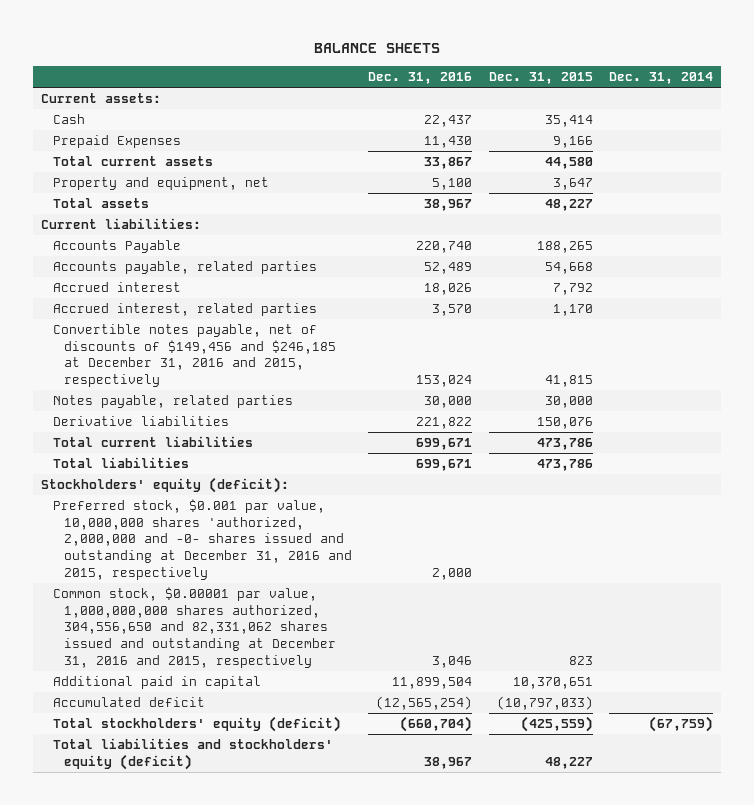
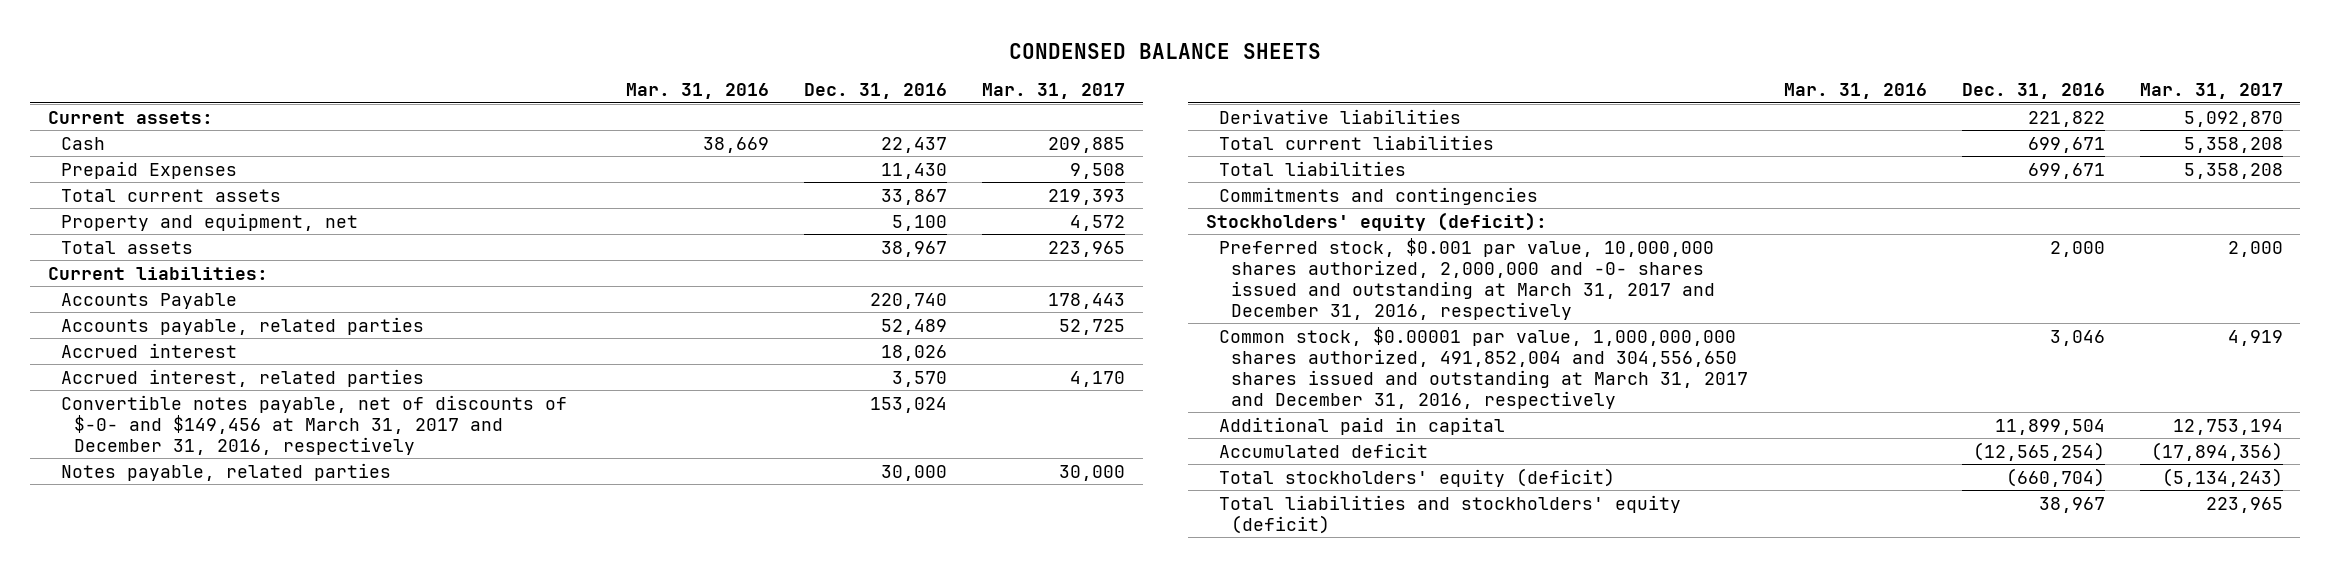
- BALANCE SHEETS
+ CONDENSED BALANCE SHEETS
- | Dec. 31, 2016 | Dec. 31, 2015 | Dec. 31, 2014
+ | Mar. 31, 2016 | Dec. 31, 2016 | Mar. 31, 2017
- Convertible notes payable, net of discounts of $149,456 and $246,185 at December 31, 2016 and 2015, respectively | 153,024 | 41,815 |
+ Convertible notes payable, net of discounts of $-0- and $149,456 at March 31, 2017 and December 31, 2016, respectively | | 153,024 |
+ Commitments and contingencies
- Preferred stock, $0.001 par value, 10,000,000 shares 'authorized, 2,000,000 and -0- shares issued and outstanding at December 31, 2016 and 2015, respectively | 2,000 | |
- Common stock, $0.00001 par value, 1,000,000,000 shares authorized, 304,556,650 and 82,331,062 shares issued and outstanding at December 31, 2016 and 2015, respectively | 3,046 | 823 |
+ Preferred stock, $0.001 par value, 10,000,000 shares authorized, 2,000,000 and -0- shares issued and outstanding at March 31, 2017 and December 31, 2016, respectively | | 2,000 | 2,000
+ Common stock, $0.00001 par value, 1,000,000,000 shares authorized, 491,852,004 and 304,556,650 shares issued and outstanding at March 31, 2017 and December 31, 2016, respectively | | 3,046 | 4,919

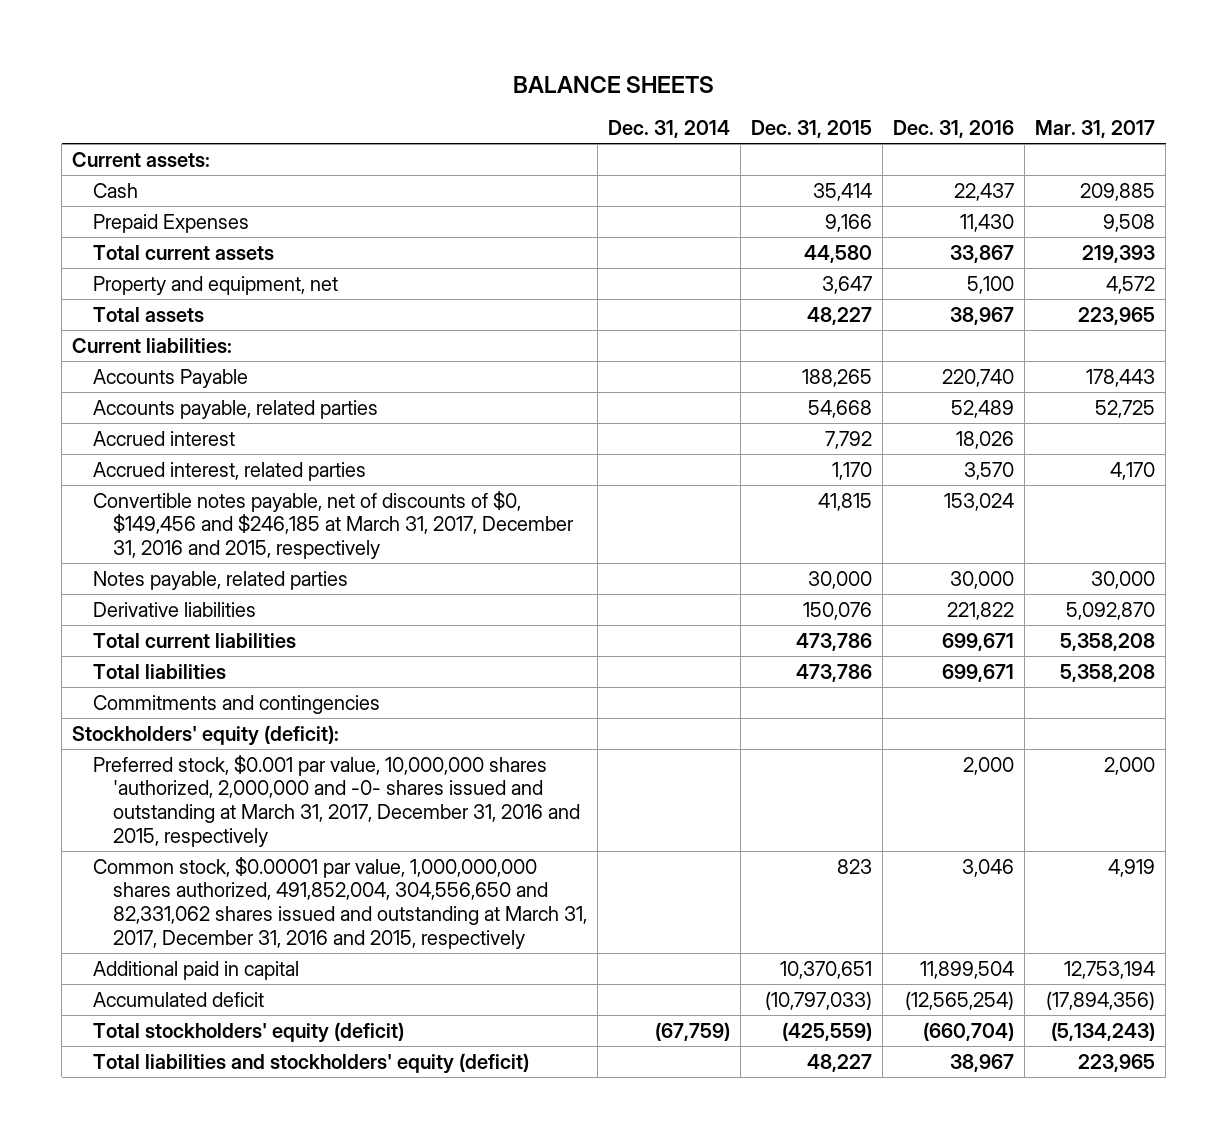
- CONDENSED BALANCE SHEETS
+ BALANCE SHEETS
- | Mar. 31, 2016 | Dec. 31, 2016 | Mar. 31, 2017
+ | Dec. 31, 2014 | Dec. 31, 2015 | Dec. 31, 2016 | Mar. 31, 2017
- Convertible notes payable, net of discounts of $-0- and $149,456 at March 31, 2017 and December 31, 2016, respectively | | 153,024 |
+ Convertible notes payable, net of discounts of $0, $149,456 and $246,185 at March 31, 2017, December 31, 2016 and 2015, respectively | | 41,815 | 153,024 |
- Preferred stock, $0.001 par value, 10,000,000 shares authorized, 2,000,000 and -0- shares issued and outstanding at March 31, 2017 and December 31, 2016, respectively | | 2,000 | 2,000
- Common stock, $0.00001 par value, 1,000,000,000 shares authorized, 491,852,004 and 304,556,650 shares issued and outstanding at March 31, 2017 and December 31, 2016, respectively | | 3,046 | 4,919
+ Preferred stock, $0.001 par value, 10,000,000 shares 'authorized, 2,000,000 and -0- shares issued and outstanding at March 31, 2017, December 31, 2016 and 2015, respectively | | | 2,000 | 2,000
+ Common stock, $0.00001 par value, 1,000,000,000 shares authorized, 491,852,004, 304,556,650 and 82,331,062 shares issued and outstanding at March 31, 2017, December 31, 2016 and 2015, respectively | | 823 | 3,046 | 4,919

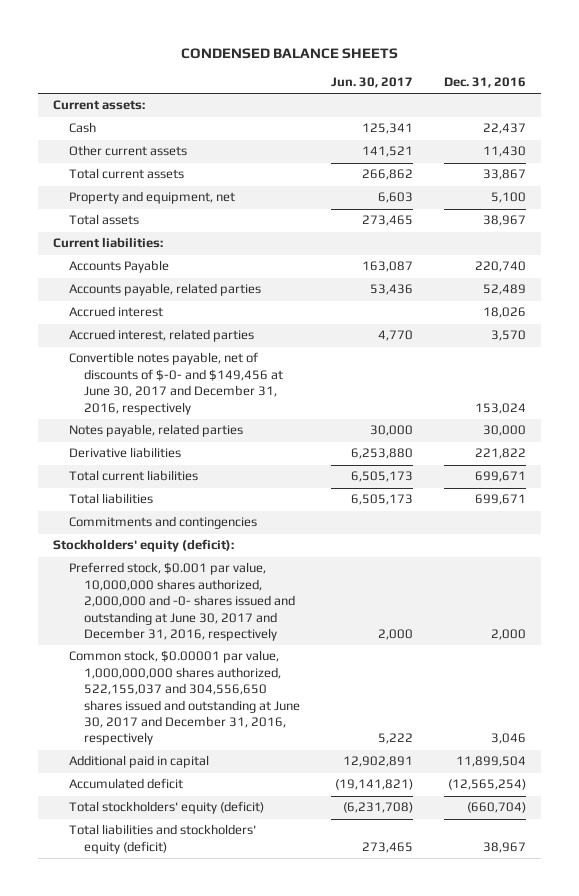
- BALANCE SHEETS
+ CONDENSED BALANCE SHEETS
- | Dec. 31, 2014 | Dec. 31, 2015 | Dec. 31, 2016 | Mar. 31, 2017
+ | Jun. 30, 2017 | Dec. 31, 2016
- Prepaid Expenses | | 9,166 | 11,430 | 9,508
+ Other current assets | 141,521 | 11,430
- Convertible notes payable, net of discounts of $0, $149,456 and $246,185 at March 31, 2017, December 31, 2016 and 2015, respectively | | 41,815 | 153,024 |
+ Convertible notes payable, net of discounts of $-0- and $149,456 at June 30, 2017 and December 31, 2016, respectively | | 153,024
- Preferred stock, $0.001 par value, 10,000,000 shares 'authorized, 2,000,000 and -0- shares issued and outstanding at March 31, 2017, December 31, 2016 and 2015, respectively | | | 2,000 | 2,000
- Common stock, $0.00001 par value, 1,000,000,000 shares authorized, 491,852,004, 304,556,650 and 82,331,062 shares issued and outstanding at March 31, 2017, December 31, 2016 and 2015, respectively | | 823 | 3,046 | 4,919
+ Preferred stock, $0.001 par value, 10,000,000 shares authorized, 2,000,000 and -0- shares issued and outstanding at June 30, 2017 and December 31, 2016, respectively | 2,000 | 2,000
+ Common stock, $0.00001 par value, 1,000,000,000 shares authorized, 522,155,037 and 304,556,650 shares issued and outstanding at June 30, 2017 and December 31, 2016, respectively | 5,222 | 3,046

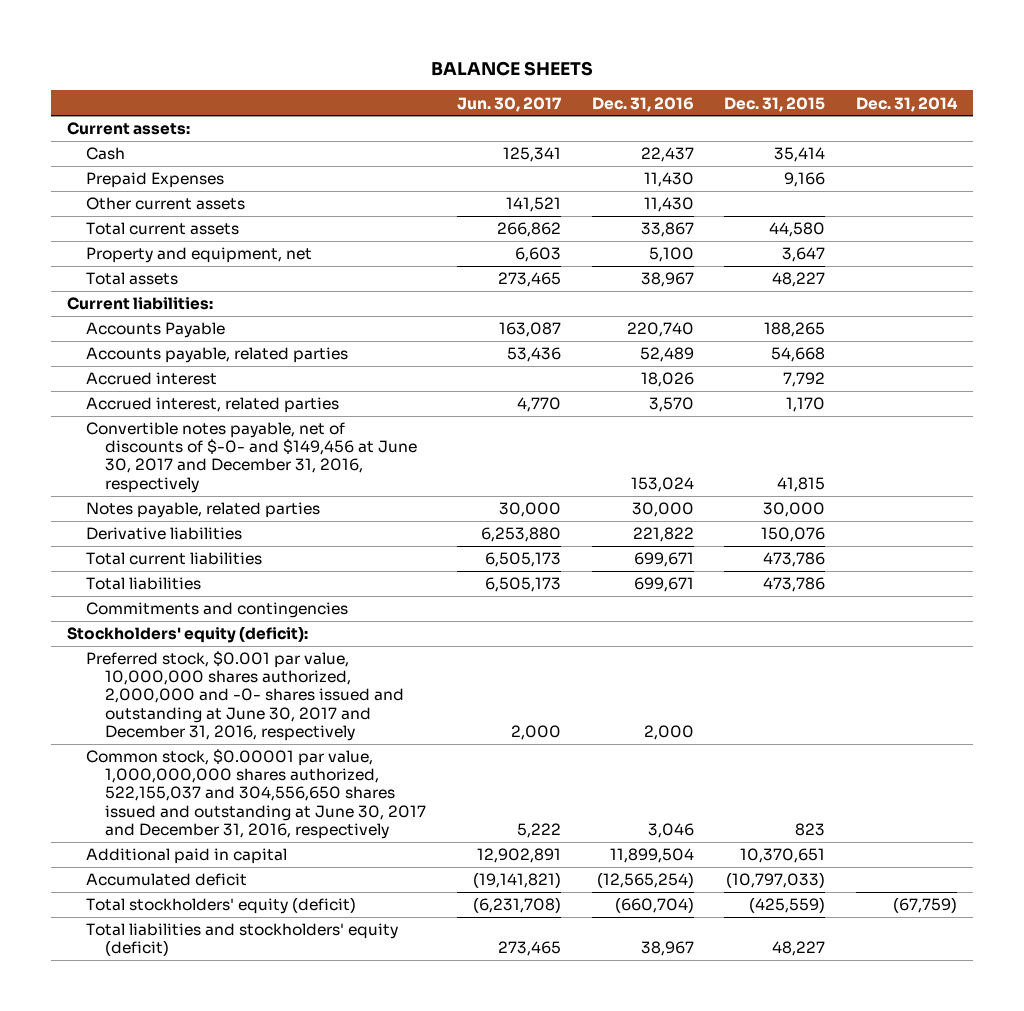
- CONDENSED BALANCE SHEETS
+ BALANCE SHEETS
- | Jun. 30, 2017 | Dec. 31, 2016
+ | Jun. 30, 2017 | Dec. 31, 2016 | Dec. 31, 2015 | Dec. 31, 2014
+ Prepaid Expenses | | 11,430 | 9,166 |

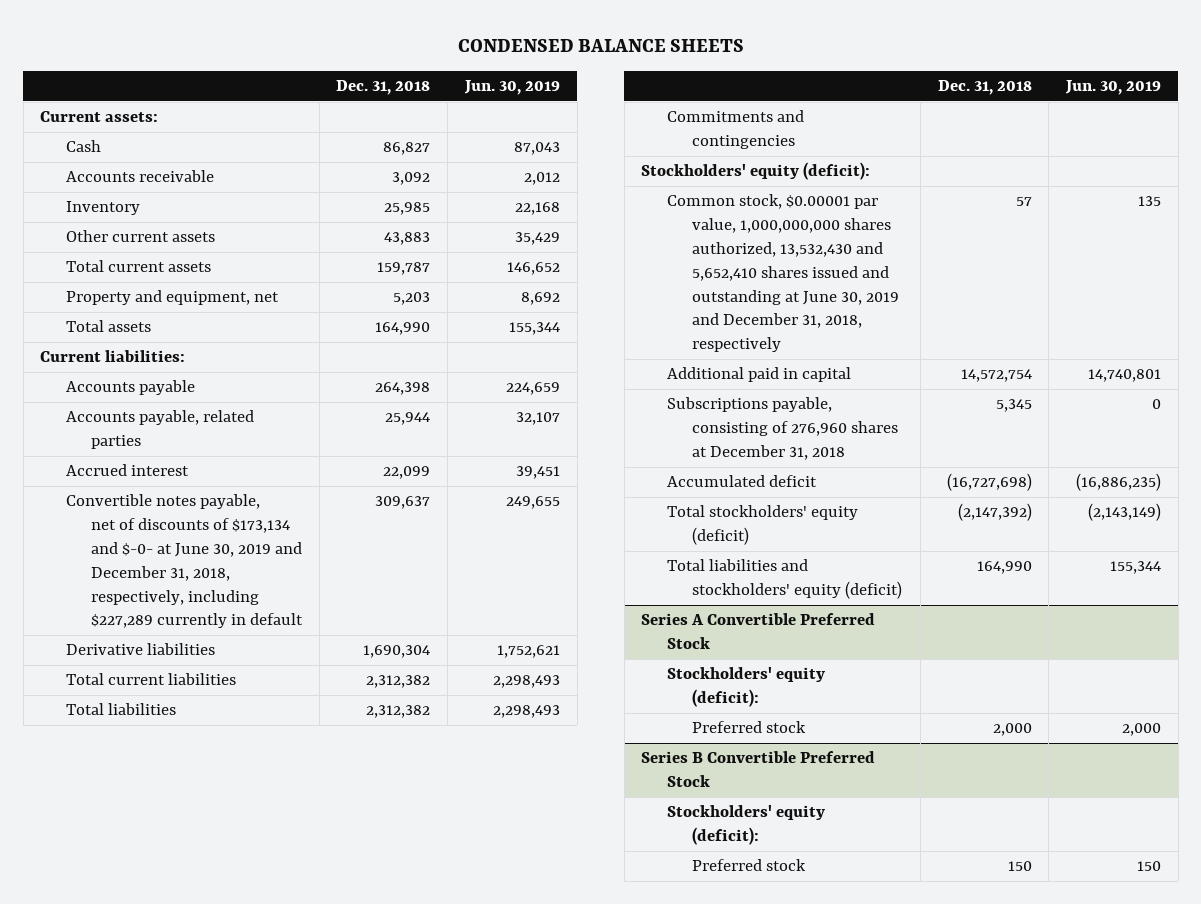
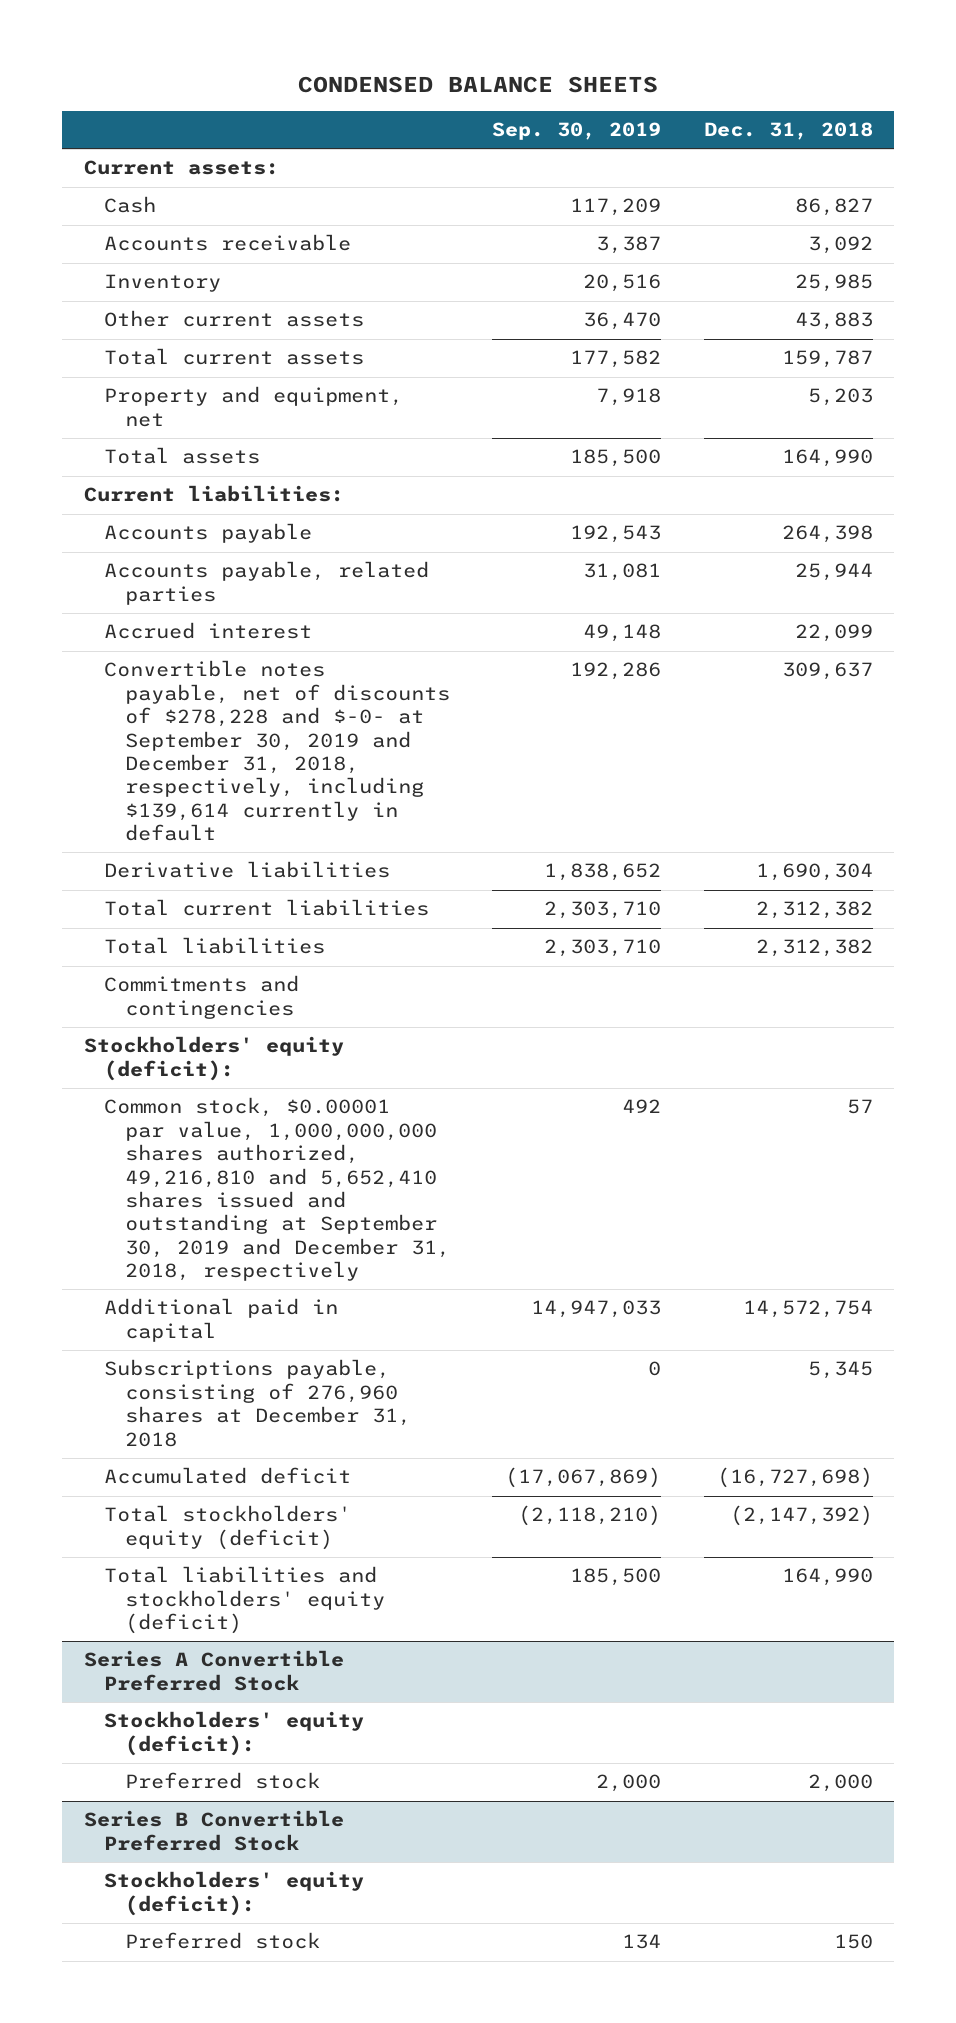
- | Dec. 31, 2018 | Jun. 30, 2019
+ | Sep. 30, 2019 | Dec. 31, 2018
- Convertible notes payable, net of discounts of $173,134 and $-0- at June 30, 2019 and December 31, 2018, respectively, including $227,289 currently in default | 309,637 | 249,655
+ Convertible notes payable, net of discounts of $278,228 and $-0- at September 30, 2019 and December 31, 2018, respectively, including $139,614 currently in default | 192,286 | 309,637
- Common stock, $0.00001 par value, 1,000,000,000 shares authorized, 13,532,430 and 5,652,410 shares issued and outstanding at June 30, 2019 and December 31, 2018, respectively | 57 | 135
+ Common stock, $0.00001 par value, 1,000,000,000 shares authorized, 49,216,810 and 5,652,410 shares issued and outstanding at September 30, 2019 and December 31, 2018, respectively | 492 | 57

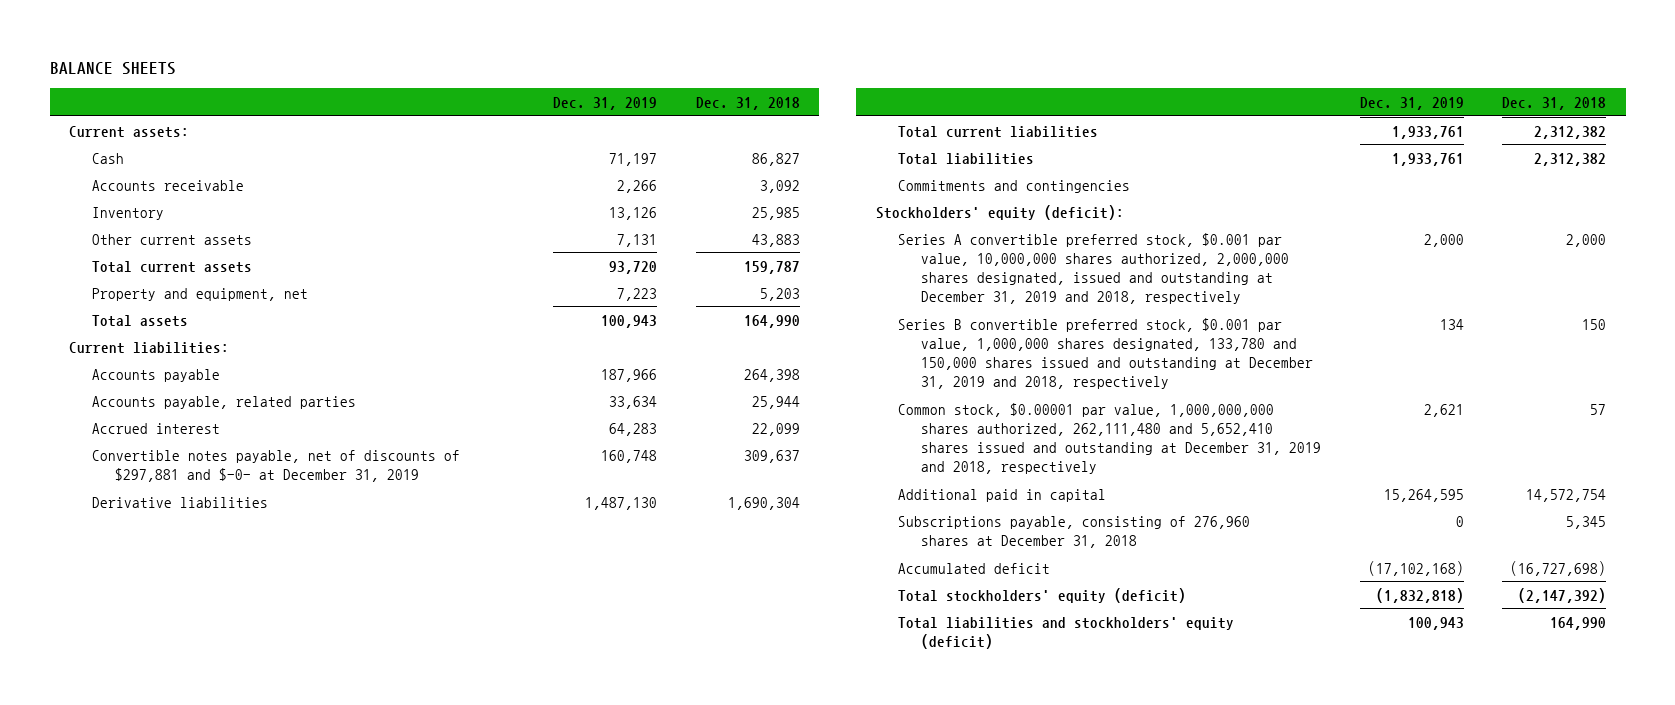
- CONDENSED BALANCE SHEETS
+ BALANCE SHEETS
- | Sep. 30, 2019 | Dec. 31, 2018
+ | Dec. 31, 2019 | Dec. 31, 2018
- Convertible notes payable, net of discounts of $278,228 and $-0- at September 30, 2019 and December 31, 2018, respectively, including $139,614 currently in default | 192,286 | 309,637
+ Convertible notes payable, net of discounts of $297,881 and $-0- at December 31, 2019 | 160,748 | 309,637
- Common stock, $0.00001 par value, 1,000,000,000 shares authorized, 49,216,810 and 5,652,410 shares issued and outstanding at September 30, 2019 and December 31, 2018, respectively | 492 | 57
+ Series A convertible preferred stock, $0.001 par value, 10,000,000 shares authorized, 2,000,000 shares designated, issued and outstanding at December 31, 2019 and 2018, respectively | 2,000 | 2,000
+ Series B convertible preferred stock, $0.001 par value, 1,000,000 shares designated, 133,780 and 150,000 shares issued and outstanding at December 31, 2019 and 2018, respectively | 134 | 150
+ Common stock, $0.00001 par value, 1,000,000,000 shares authorized, 262,111,480 and 5,652,410 shares issued and outstanding at December 31, 2019 and 2018, respectively | 2,621 | 57
- Series A Convertible Preferred Stock
- Stockholders' equity (deficit):
- Preferred stock | 2,000 | 2,000
- Series B Convertible Preferred Stock
- Stockholders' equity (deficit):
- Preferred stock | 134 | 150

